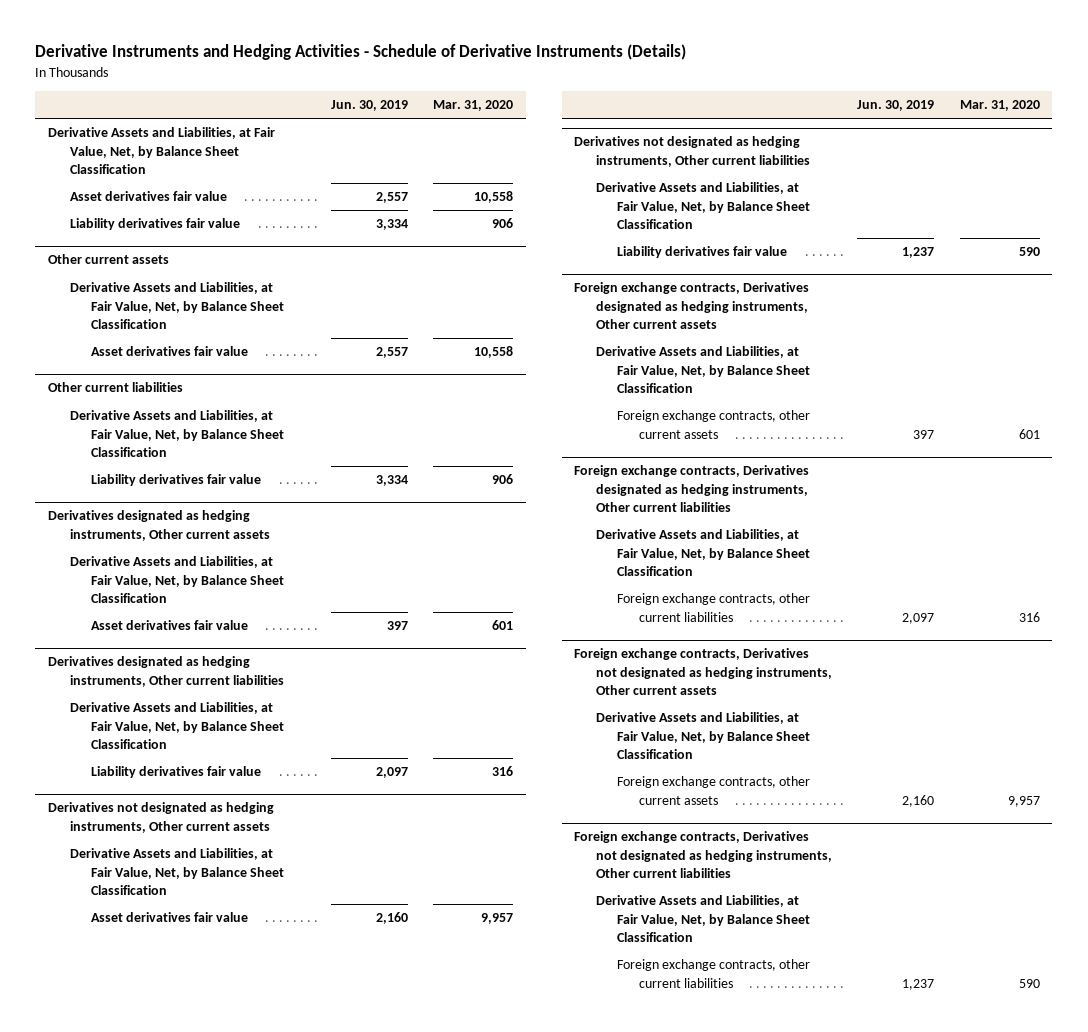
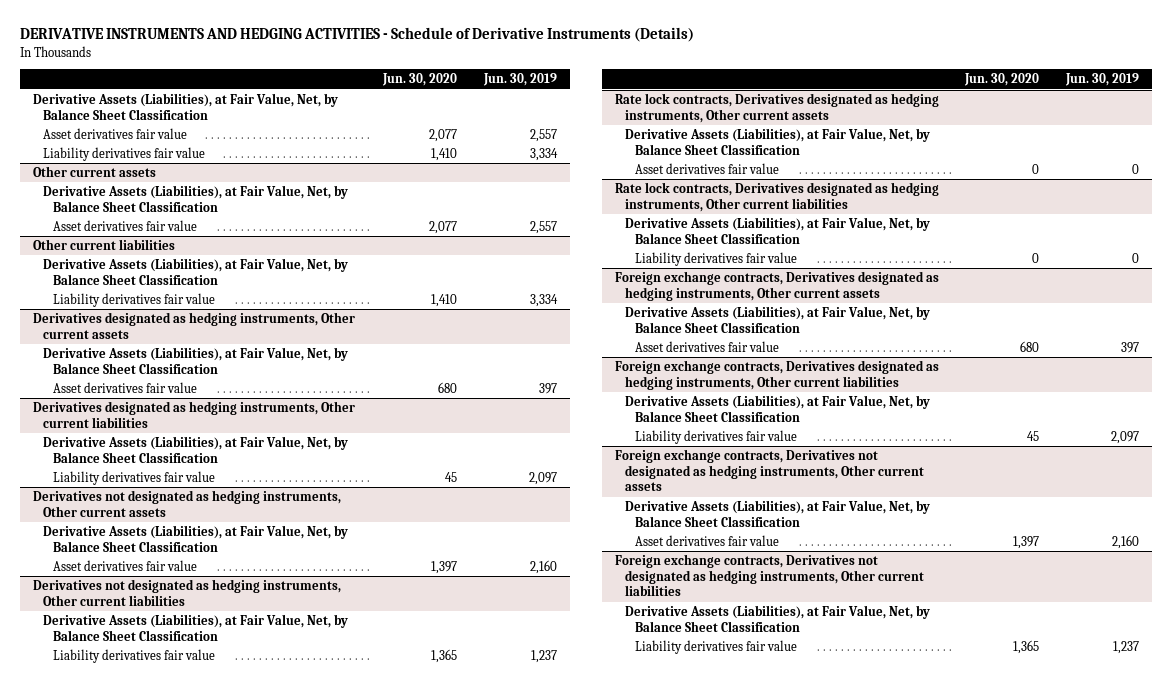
- Derivative Instruments and Hedging Activities - Schedule of Derivative Instruments (Details)
+ DERIVATIVE INSTRUMENTS AND HEDGING ACTIVITIES - Schedule of Derivative Instruments (Details)
- | Jun. 30, 2019 | Mar. 31, 2020
+ | Jun. 30, 2020 | Jun. 30, 2019
- Derivative Assets and Liabilities, at Fair Value, Net, by Balance Sheet Classification
+ Derivative Assets (Liabilities), at Fair Value, Net, by Balance Sheet Classification
@ Other current assets
- Derivative Assets and Liabilities, at Fair Value, Net, by Balance Sheet Classification
+ Derivative Assets (Liabilities), at Fair Value, Net, by Balance Sheet Classification
@ Other current liabilities
- Derivative Assets and Liabilities, at Fair Value, Net, by Balance Sheet Classification
+ Derivative Assets (Liabilities), at Fair Value, Net, by Balance Sheet Classification
@ Derivatives designated as hedging instruments, Other current assets
- Derivative Assets and Liabilities, at Fair Value, Net, by Balance Sheet Classification
+ Derivative Assets (Liabilities), at Fair Value, Net, by Balance Sheet Classification
@ Derivatives designated as hedging instruments, Other current liabilities
- Derivative Assets and Liabilities, at Fair Value, Net, by Balance Sheet Classification
+ Derivative Assets (Liabilities), at Fair Value, Net, by Balance Sheet Classification
@ Derivatives not designated as hedging instruments, Other current assets
- Derivative Assets and Liabilities, at Fair Value, Net, by Balance Sheet Classification
+ Derivative Assets (Liabilities), at Fair Value, Net, by Balance Sheet Classification
@ Derivatives not designated as hedging instruments, Other current liabilities
- Derivative Assets and Liabilities, at Fair Value, Net, by Balance Sheet Classification
+ Derivative Assets (Liabilities), at Fair Value, Net, by Balance Sheet Classification
+ Rate lock contracts, Derivatives designated as hedging instruments, Other current assets
+ Derivative Assets (Liabilities), at Fair Value, Net, by Balance Sheet Classification
+ Asset derivatives fair value | 0 | 0
+ Rate lock contracts, Derivatives designated as hedging instruments, Other current liabilities
+ Derivative Assets (Liabilities), at Fair Value, Net, by Balance Sheet Classification
+ Liability derivatives fair value | 0 | 0
@ Foreign exchange contracts, Derivatives designated as hedging instruments, Other current assets
- Derivative Assets and Liabilities, at Fair Value, Net, by Balance Sheet Classification
- Foreign exchange contracts, other current assets | 397 | 601
+ Derivative Assets (Liabilities), at Fair Value, Net, by Balance Sheet Classification
+ Asset derivatives fair value | 680 | 397
@ Foreign exchange contracts, Derivatives designated as hedging instruments, Other current liabilities
- Derivative Assets and Liabilities, at Fair Value, Net, by Balance Sheet Classification
- Foreign exchange contracts, other current liabilities | 2,097 | 316
+ Derivative Assets (Liabilities), at Fair Value, Net, by Balance Sheet Classification
+ Liability derivatives fair value | 45 | 2,097
@ Foreign exchange contracts, Derivatives not designated as hedging instruments, Other current assets
- Derivative Assets and Liabilities, at Fair Value, Net, by Balance Sheet Classification
- Foreign exchange contracts, other current assets | 2,160 | 9,957
+ Derivative Assets (Liabilities), at Fair Value, Net, by Balance Sheet Classification
+ Asset derivatives fair value | 1,397 | 2,160
@ Foreign exchange contracts, Derivatives not designated as hedging instruments, Other current liabilities
- Derivative Assets and Liabilities, at Fair Value, Net, by Balance Sheet Classification
- Foreign exchange contracts, other current liabilities | 1,237 | 590
+ Derivative Assets (Liabilities), at Fair Value, Net, by Balance Sheet Classification
+ Liability derivatives fair value | 1,365 | 1,237

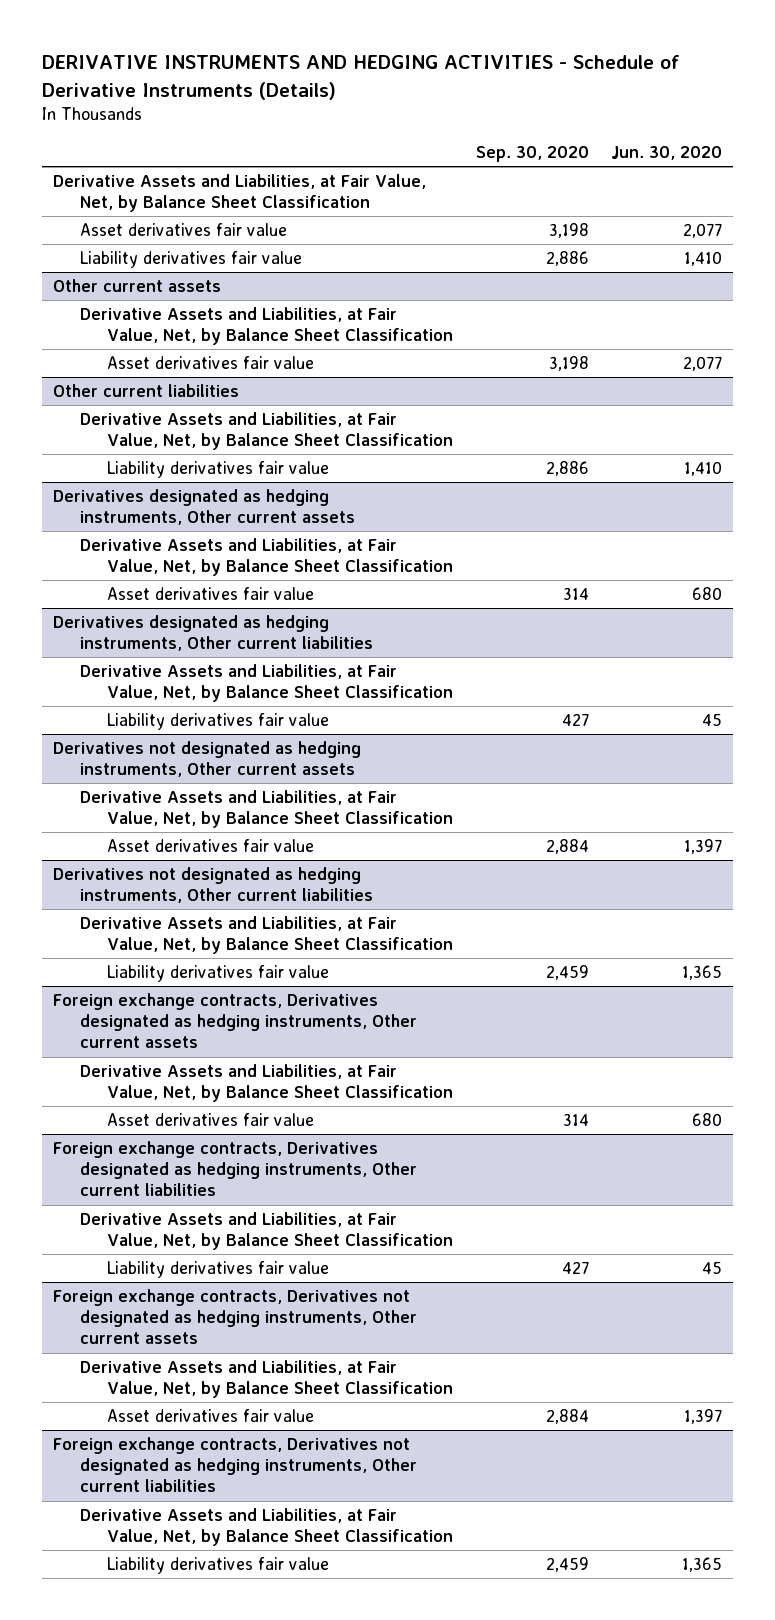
- | Jun. 30, 2020 | Jun. 30, 2019
+ | Sep. 30, 2020 | Jun. 30, 2020
- Derivative Assets (Liabilities), at Fair Value, Net, by Balance Sheet Classification
+ Derivative Assets and Liabilities, at Fair Value, Net, by Balance Sheet Classification
@ Other current assets
- Derivative Assets (Liabilities), at Fair Value, Net, by Balance Sheet Classification
+ Derivative Assets and Liabilities, at Fair Value, Net, by Balance Sheet Classification
@ Other current liabilities
- Derivative Assets (Liabilities), at Fair Value, Net, by Balance Sheet Classification
+ Derivative Assets and Liabilities, at Fair Value, Net, by Balance Sheet Classification
@ Derivatives designated as hedging instruments, Other current assets
- Derivative Assets (Liabilities), at Fair Value, Net, by Balance Sheet Classification
+ Derivative Assets and Liabilities, at Fair Value, Net, by Balance Sheet Classification
@ Derivatives designated as hedging instruments, Other current liabilities
- Derivative Assets (Liabilities), at Fair Value, Net, by Balance Sheet Classification
+ Derivative Assets and Liabilities, at Fair Value, Net, by Balance Sheet Classification
@ Derivatives not designated as hedging instruments, Other current assets
- Derivative Assets (Liabilities), at Fair Value, Net, by Balance Sheet Classification
+ Derivative Assets and Liabilities, at Fair Value, Net, by Balance Sheet Classification
@ Derivatives not designated as hedging instruments, Other current liabilities
- Derivative Assets (Liabilities), at Fair Value, Net, by Balance Sheet Classification
+ Derivative Assets and Liabilities, at Fair Value, Net, by Balance Sheet Classification
- Rate lock contracts, Derivatives designated as hedging instruments, Other current assets
- Derivative Assets (Liabilities), at Fair Value, Net, by Balance Sheet Classification
- Asset derivatives fair value | 0 | 0
- Rate lock contracts, Derivatives designated as hedging instruments, Other current liabilities
- Derivative Assets (Liabilities), at Fair Value, Net, by Balance Sheet Classification
- Liability derivatives fair value | 0 | 0
@ Foreign exchange contracts, Derivatives designated as hedging instruments, Other current assets
- Derivative Assets (Liabilities), at Fair Value, Net, by Balance Sheet Classification
+ Derivative Assets and Liabilities, at Fair Value, Net, by Balance Sheet Classification
@ Foreign exchange contracts, Derivatives designated as hedging instruments, Other current liabilities
- Derivative Assets (Liabilities), at Fair Value, Net, by Balance Sheet Classification
+ Derivative Assets and Liabilities, at Fair Value, Net, by Balance Sheet Classification
@ Foreign exchange contracts, Derivatives not designated as hedging instruments, Other current assets
- Derivative Assets (Liabilities), at Fair Value, Net, by Balance Sheet Classification
+ Derivative Assets and Liabilities, at Fair Value, Net, by Balance Sheet Classification
@ Foreign exchange contracts, Derivatives not designated as hedging instruments, Other current liabilities
- Derivative Assets (Liabilities), at Fair Value, Net, by Balance Sheet Classification
+ Derivative Assets and Liabilities, at Fair Value, Net, by Balance Sheet Classification

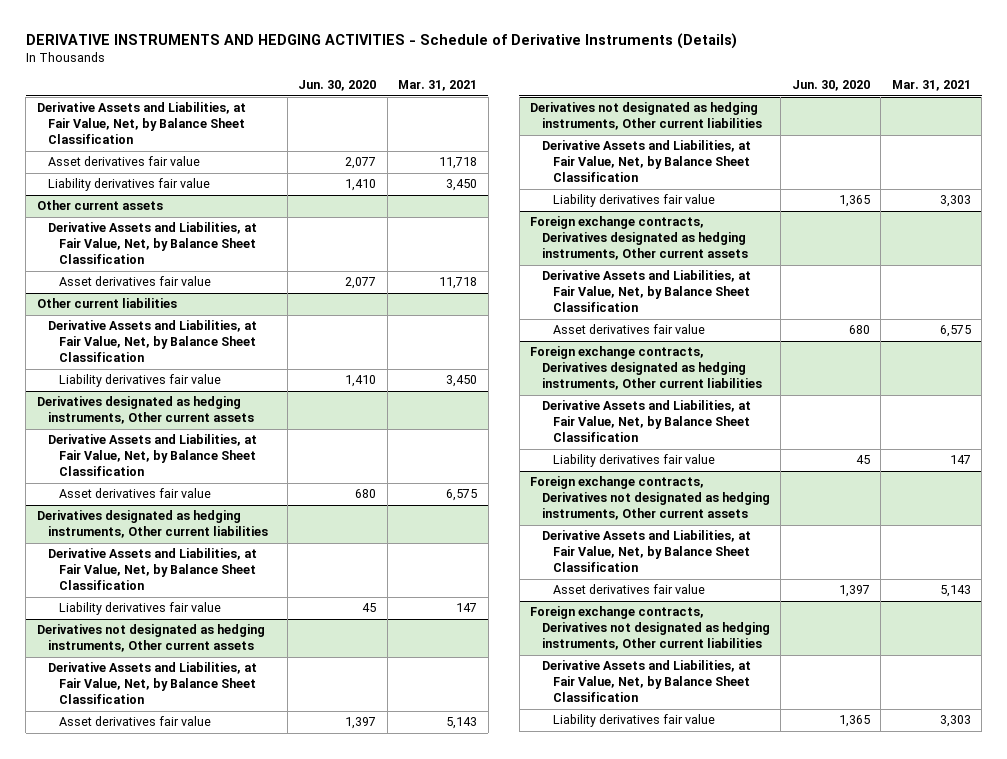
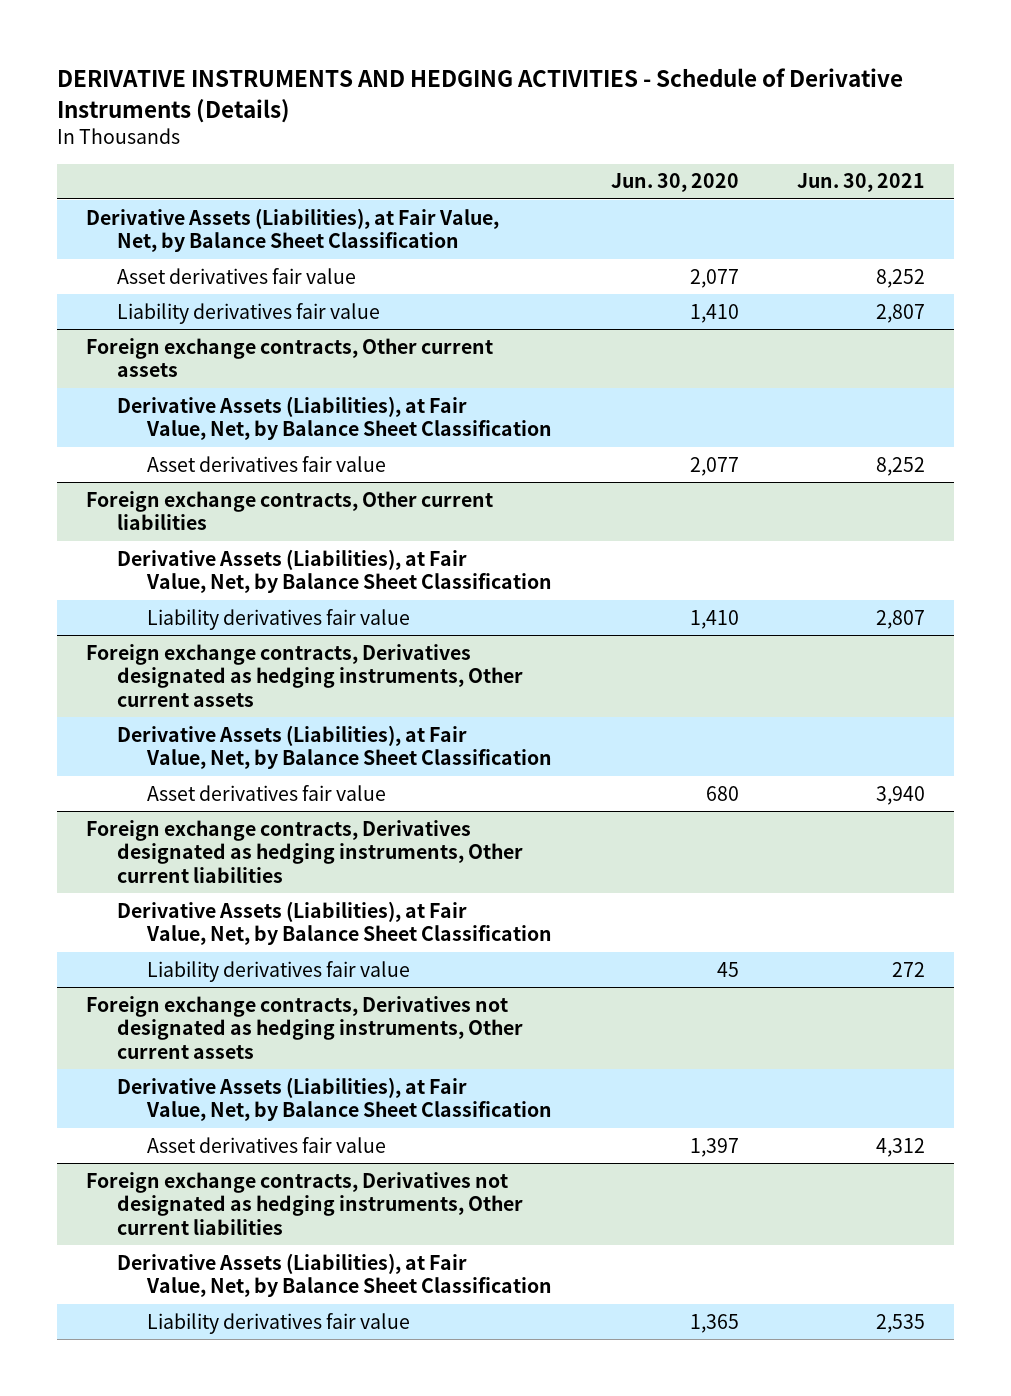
- | Jun. 30, 2020 | Mar. 31, 2021
+ | Jun. 30, 2020 | Jun. 30, 2021
- Derivative Assets and Liabilities, at Fair Value, Net, by Balance Sheet Classification
+ Derivative Assets (Liabilities), at Fair Value, Net, by Balance Sheet Classification
- Other current assets
- Derivative Assets and Liabilities, at Fair Value, Net, by Balance Sheet Classification
+ Foreign exchange contracts, Other current assets
+ Derivative Assets (Liabilities), at Fair Value, Net, by Balance Sheet Classification
- Other current liabilities
- Derivative Assets and Liabilities, at Fair Value, Net, by Balance Sheet Classification
+ Foreign exchange contracts, Other current liabilities
+ Derivative Assets (Liabilities), at Fair Value, Net, by Balance Sheet Classification
- Derivatives designated as hedging instruments, Other current assets
- Derivative Assets and Liabilities, at Fair Value, Net, by Balance Sheet Classification
- Asset derivatives fair value | 680 | 6,575
- Derivatives designated as hedging instruments, Other current liabilities
- Derivative Assets and Liabilities, at Fair Value, Net, by Balance Sheet Classification
- Liability derivatives fair value | 45 | 147
- Derivatives not designated as hedging instruments, Other current assets
- Derivative Assets and Liabilities, at Fair Value, Net, by Balance Sheet Classification
- Asset derivatives fair value | 1,397 | 5,143
- Derivatives not designated as hedging instruments, Other current liabilities
- Derivative Assets and Liabilities, at Fair Value, Net, by Balance Sheet Classification
- Liability derivatives fair value | 1,365 | 3,303
@ Foreign exchange contracts, Derivatives designated as hedging instruments, Other current assets
- Derivative Assets and Liabilities, at Fair Value, Net, by Balance Sheet Classification
+ Derivative Assets (Liabilities), at Fair Value, Net, by Balance Sheet Classification
@ Foreign exchange contracts, Derivatives designated as hedging instruments, Other current liabilities
- Derivative Assets and Liabilities, at Fair Value, Net, by Balance Sheet Classification
+ Derivative Assets (Liabilities), at Fair Value, Net, by Balance Sheet Classification
@ Foreign exchange contracts, Derivatives not designated as hedging instruments, Other current assets
- Derivative Assets and Liabilities, at Fair Value, Net, by Balance Sheet Classification
+ Derivative Assets (Liabilities), at Fair Value, Net, by Balance Sheet Classification
@ Foreign exchange contracts, Derivatives not designated as hedging instruments, Other current liabilities
- Derivative Assets and Liabilities, at Fair Value, Net, by Balance Sheet Classification
+ Derivative Assets (Liabilities), at Fair Value, Net, by Balance Sheet Classification

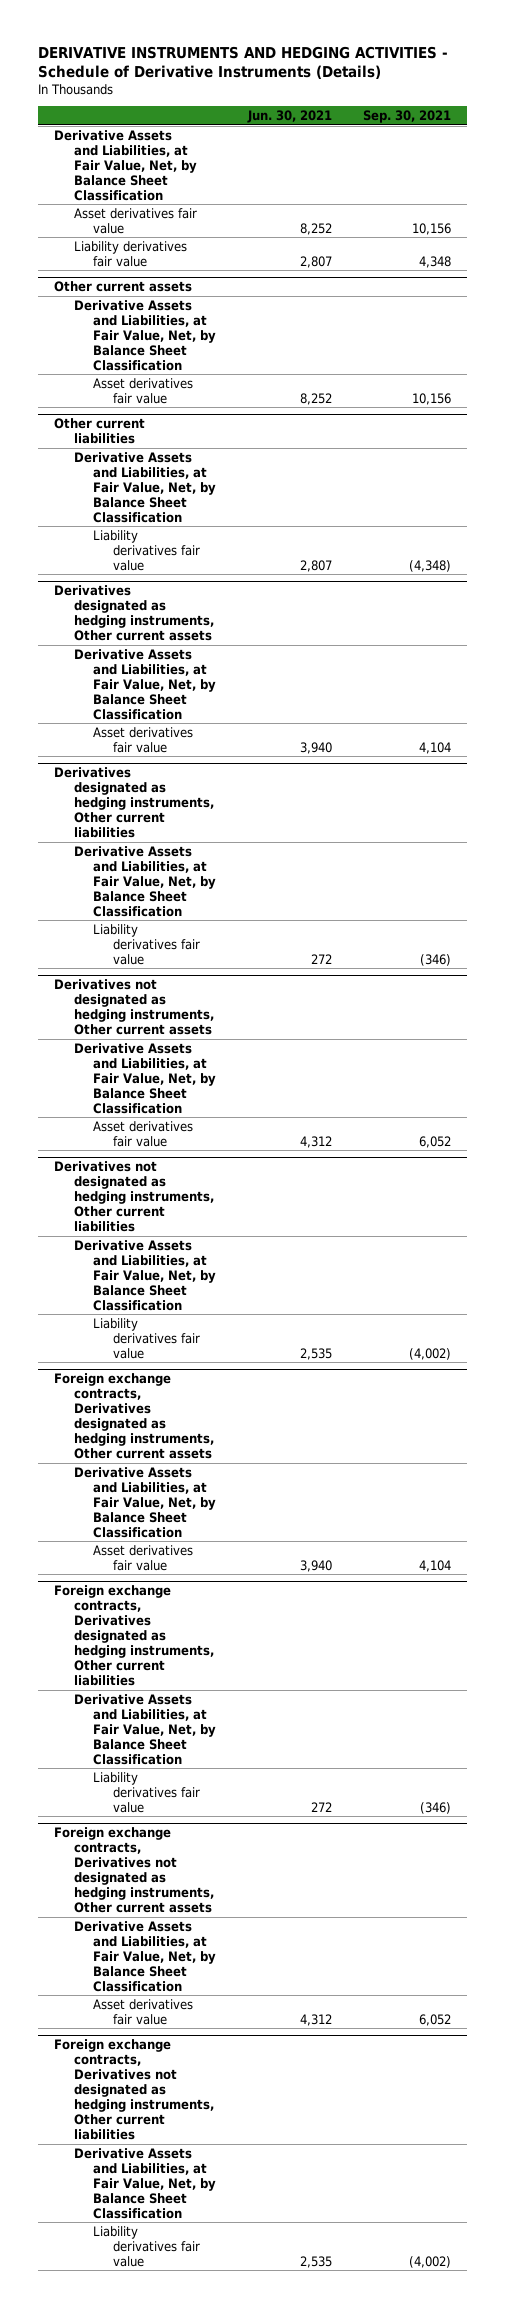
- | Jun. 30, 2020 | Jun. 30, 2021
+ | Jun. 30, 2021 | Sep. 30, 2021
- Derivative Assets (Liabilities), at Fair Value, Net, by Balance Sheet Classification
+ Derivative Assets and Liabilities, at Fair Value, Net, by Balance Sheet Classification
- Foreign exchange contracts, Other current assets
- Derivative Assets (Liabilities), at Fair Value, Net, by Balance Sheet Classification
+ Other current assets
+ Derivative Assets and Liabilities, at Fair Value, Net, by Balance Sheet Classification
- Foreign exchange contracts, Other current liabilities
- Derivative Assets (Liabilities), at Fair Value, Net, by Balance Sheet Classification
+ Other current liabilities
+ Derivative Assets and Liabilities, at Fair Value, Net, by Balance Sheet Classification
+ Derivatives designated as hedging instruments, Other current assets
+ Derivative Assets and Liabilities, at Fair Value, Net, by Balance Sheet Classification
+ Asset derivatives fair value | 3,940 | 4,104
+ Derivatives designated as hedging instruments, Other current liabilities
+ Derivative Assets and Liabilities, at Fair Value, Net, by Balance Sheet Classification
+ Liability derivatives fair value | 272 | (346)
+ Derivatives not designated as hedging instruments, Other current assets
+ Derivative Assets and Liabilities, at Fair Value, Net, by Balance Sheet Classification
+ Asset derivatives fair value | 4,312 | 6,052
+ Derivatives not designated as hedging instruments, Other current liabilities
+ Derivative Assets and Liabilities, at Fair Value, Net, by Balance Sheet Classification
+ Liability derivatives fair value | 2,535 | (4,002)
@ Foreign exchange contracts, Derivatives designated as hedging instruments, Other current assets
- Derivative Assets (Liabilities), at Fair Value, Net, by Balance Sheet Classification
+ Derivative Assets and Liabilities, at Fair Value, Net, by Balance Sheet Classification
@ Foreign exchange contracts, Derivatives designated as hedging instruments, Other current liabilities
- Derivative Assets (Liabilities), at Fair Value, Net, by Balance Sheet Classification
+ Derivative Assets and Liabilities, at Fair Value, Net, by Balance Sheet Classification
@ Foreign exchange contracts, Derivatives not designated as hedging instruments, Other current assets
- Derivative Assets (Liabilities), at Fair Value, Net, by Balance Sheet Classification
+ Derivative Assets and Liabilities, at Fair Value, Net, by Balance Sheet Classification
@ Foreign exchange contracts, Derivatives not designated as hedging instruments, Other current liabilities
- Derivative Assets (Liabilities), at Fair Value, Net, by Balance Sheet Classification
+ Derivative Assets and Liabilities, at Fair Value, Net, by Balance Sheet Classification

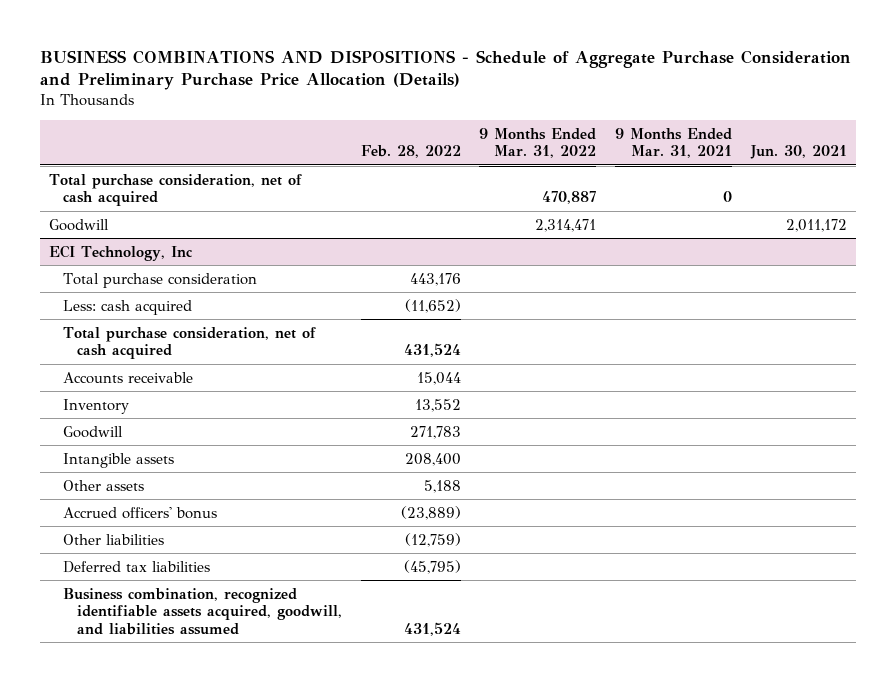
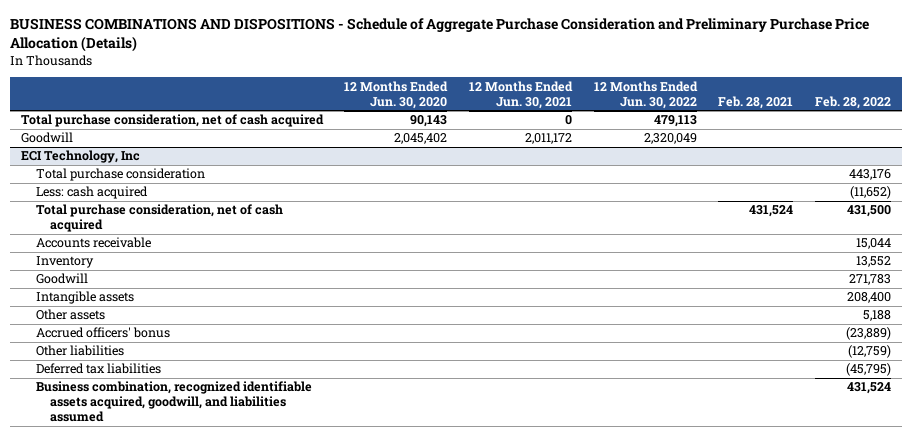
- | Feb. 28, 2022 | 9 Months Ended Mar. 31, 2022 | 9 Months Ended Mar. 31, 2021 | Jun. 30, 2021
+ | 12 Months Ended Jun. 30, 2020 | 12 Months Ended Jun. 30, 2021 | 12 Months Ended Jun. 30, 2022 | Feb. 28, 2021 | Feb. 28, 2022
@ ECI Technology, Inc
- Total purchase consideration, net of cash acquired | 431,524 | | |
+ Total purchase consideration, net of cash acquired | | | | 431,524 | 431,500

